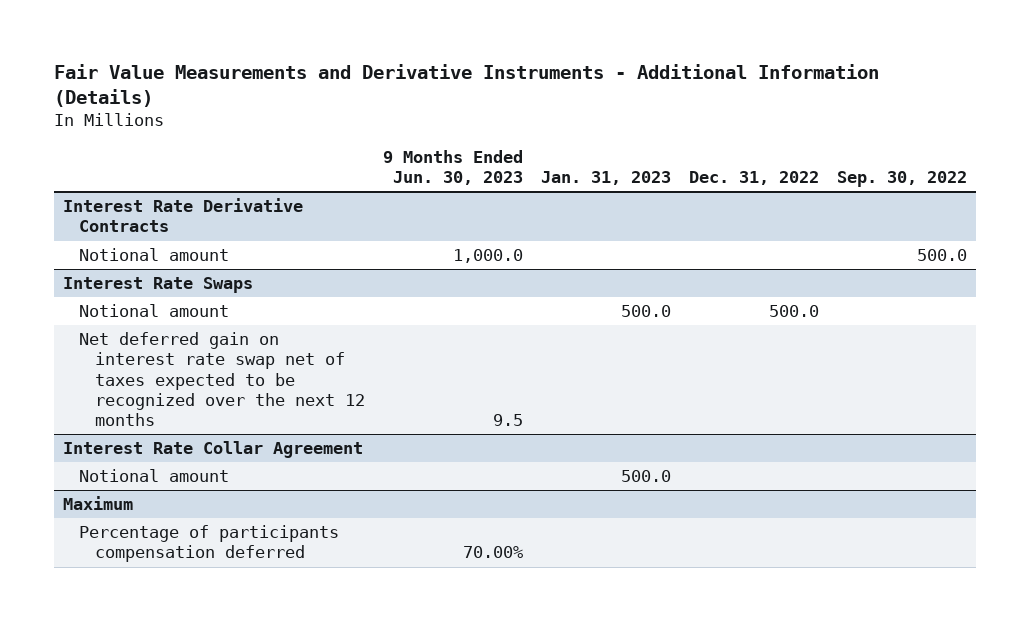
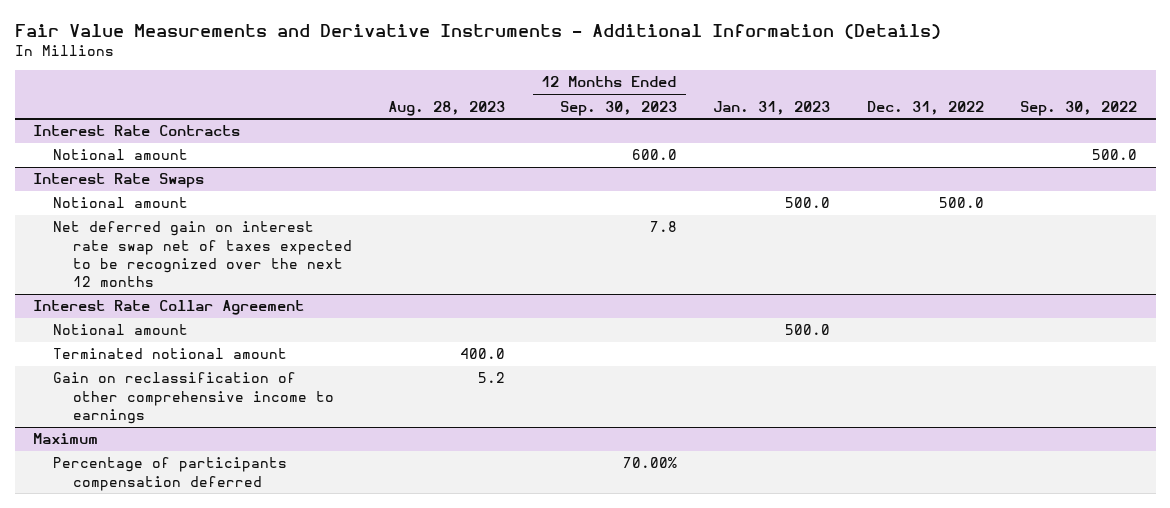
- | 9 Months Ended Jun. 30, 2023 | Jan. 31, 2023 | Dec. 31, 2022 | Sep. 30, 2022
+ | Aug. 28, 2023 | 12 Months Ended Sep. 30, 2023 | Jan. 31, 2023 | Dec. 31, 2022 | Sep. 30, 2022
- Interest Rate Derivative Contracts
+ Interest Rate Contracts
@ Interest Rate Collar Agreement
+ Terminated notional amount | 400.0 | | | |
+ Gain on reclassification of other comprehensive income to earnings | 5.2 | | | |

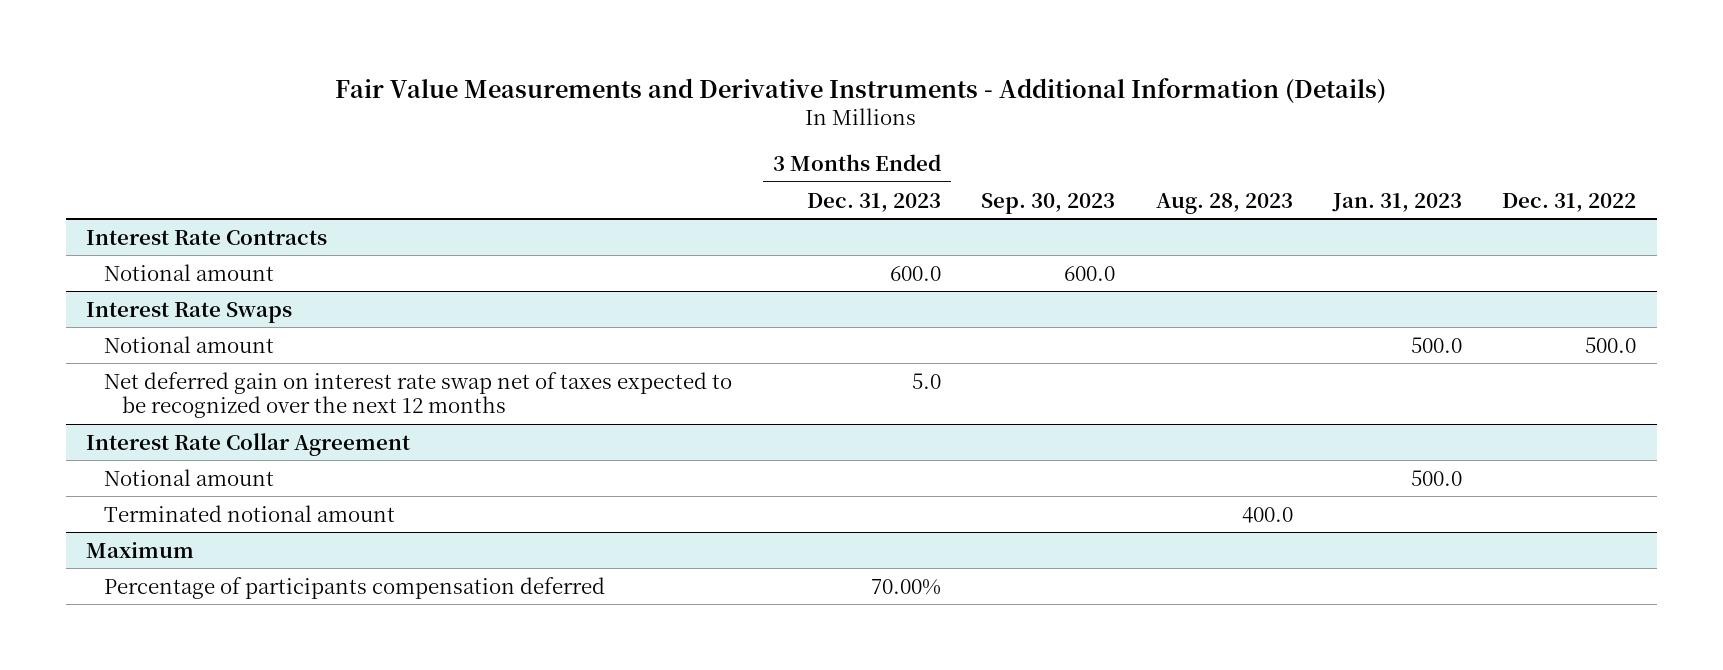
- | Aug. 28, 2023 | 12 Months Ended Sep. 30, 2023 | Jan. 31, 2023 | Dec. 31, 2022 | Sep. 30, 2022
+ | 3 Months Ended Dec. 31, 2023 | Sep. 30, 2023 | Aug. 28, 2023 | Jan. 31, 2023 | Dec. 31, 2022
@ Interest Rate Collar Agreement
- Gain on reclassification of other comprehensive income to earnings | 5.2 | | | |

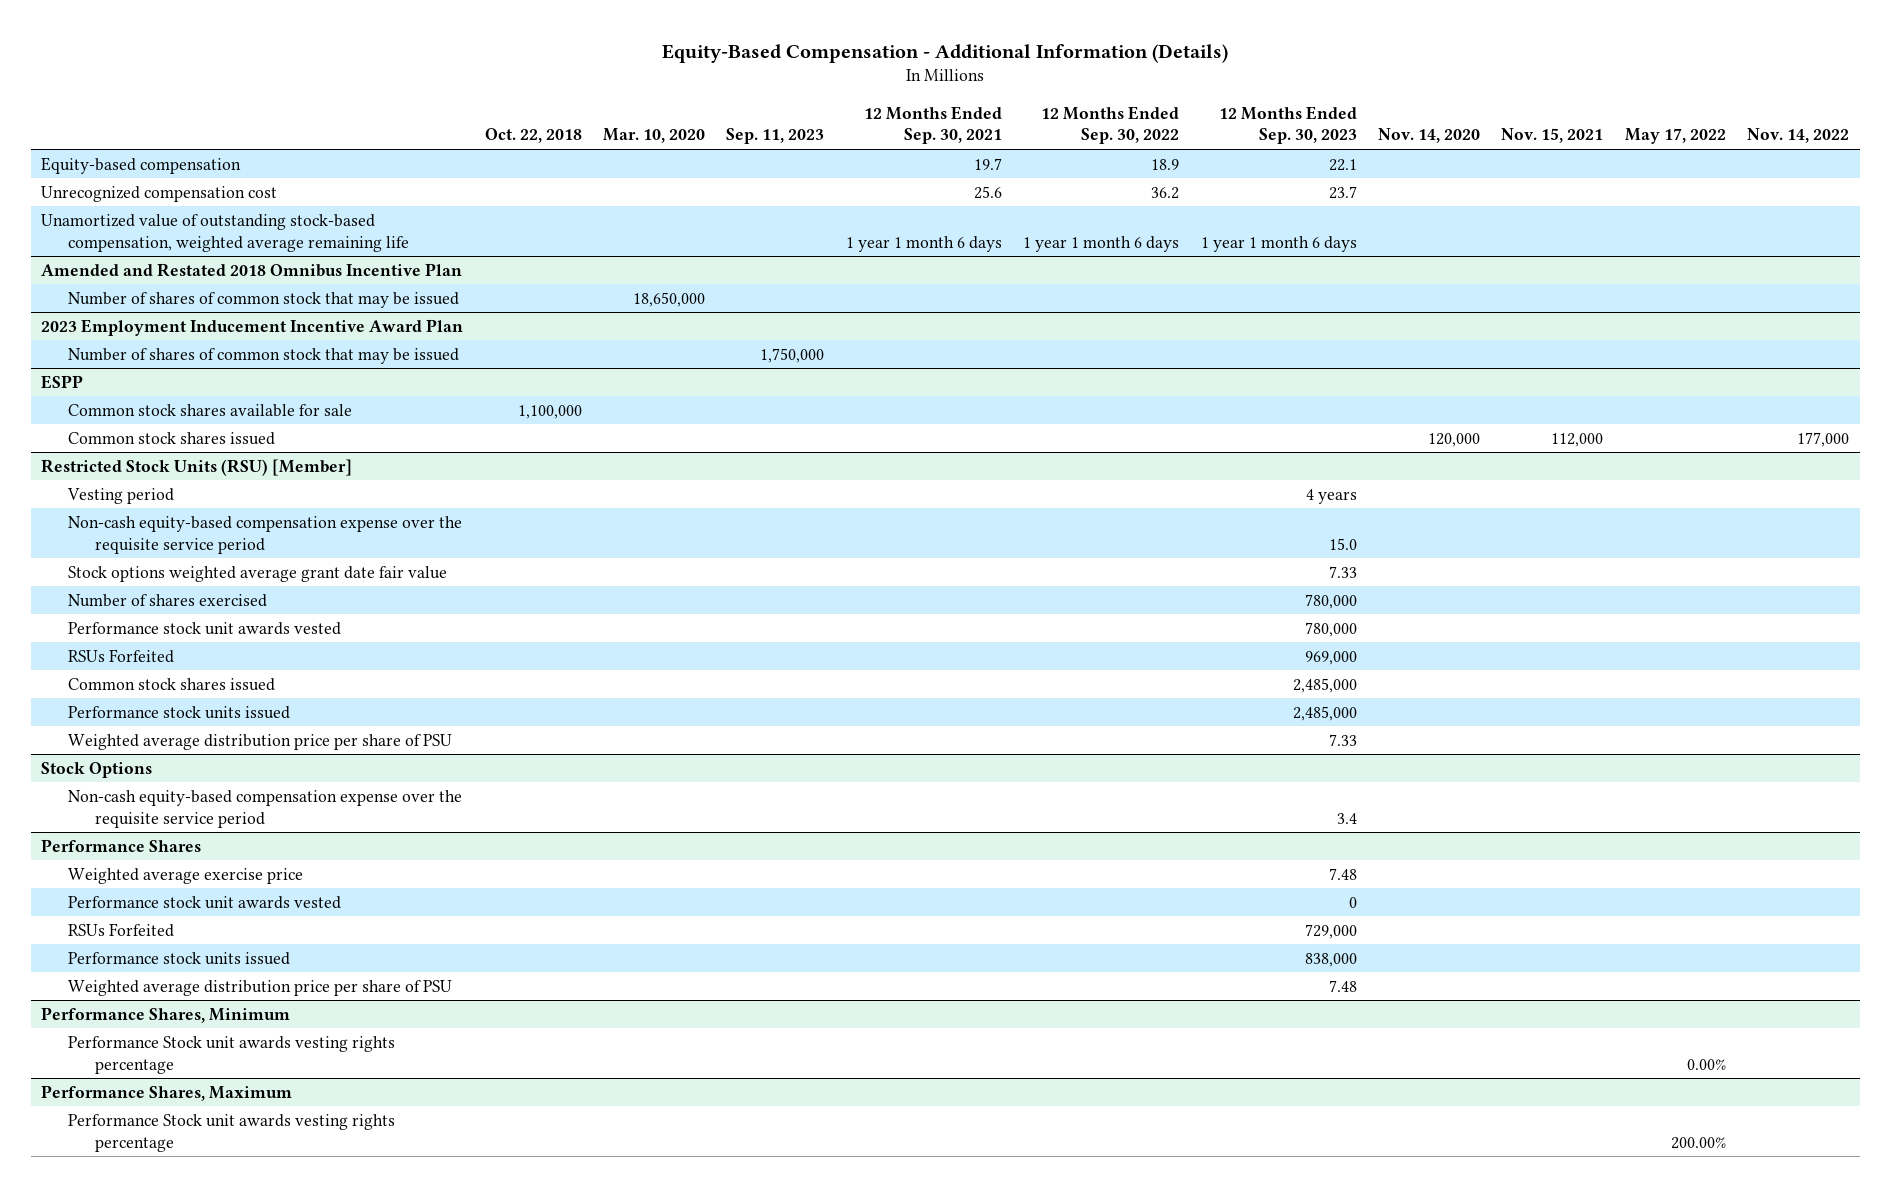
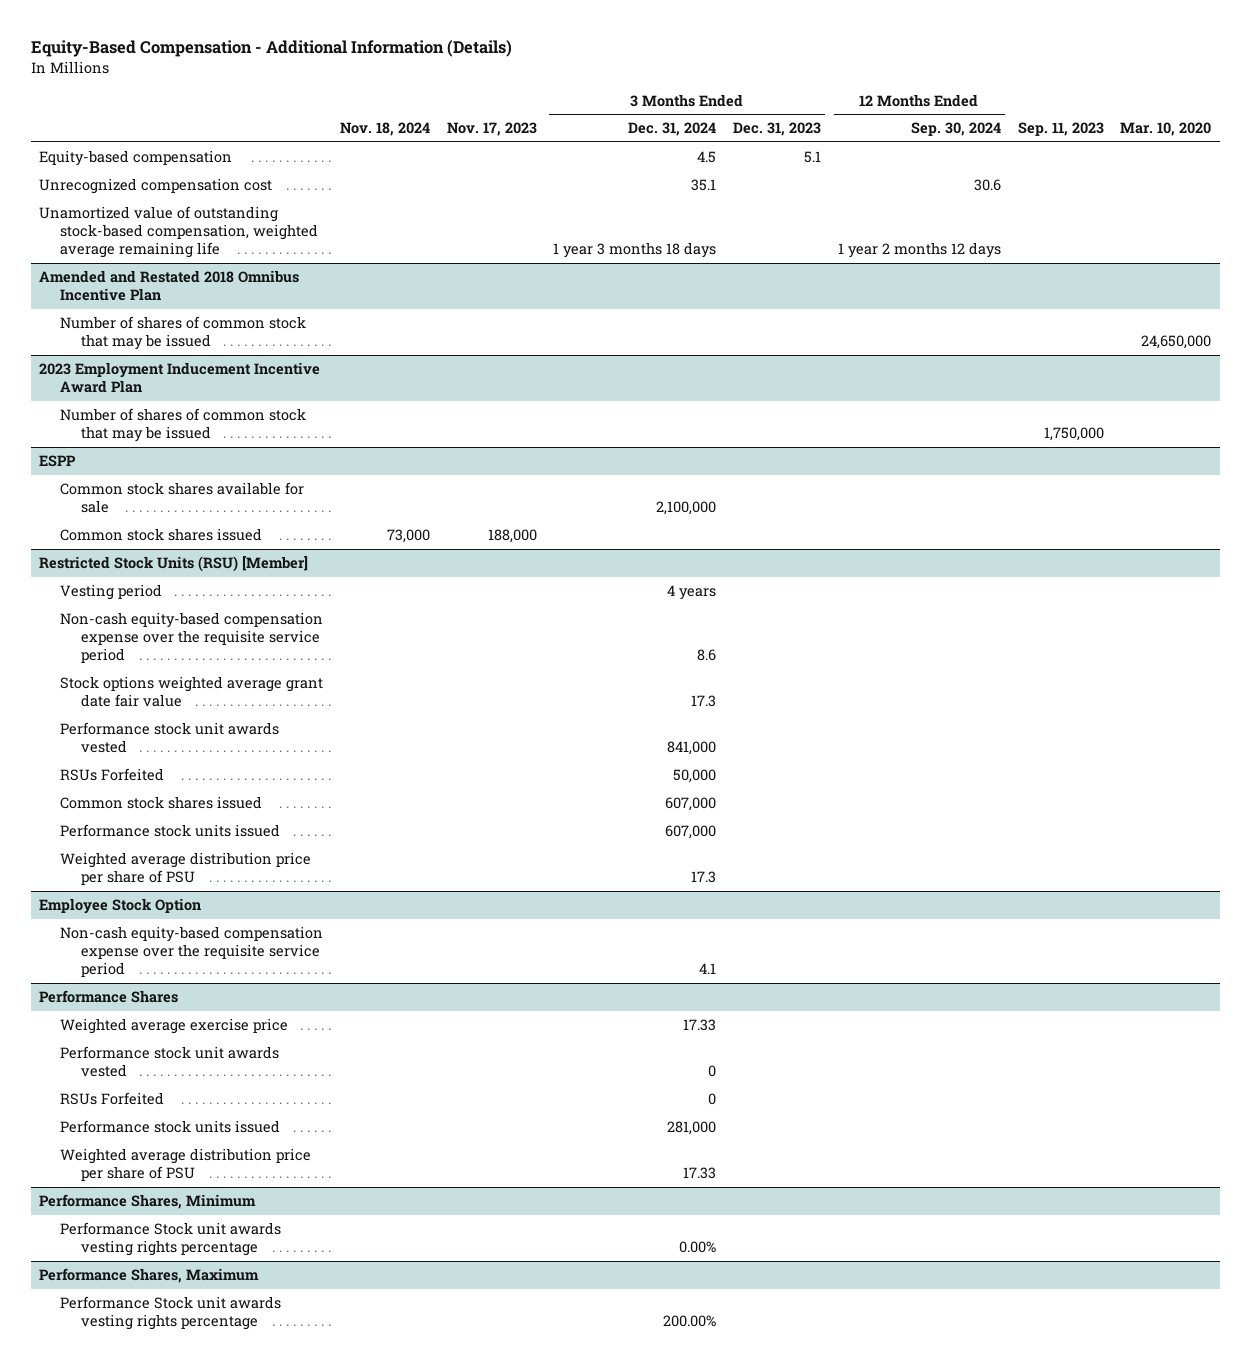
- | Oct. 22, 2018 | Mar. 10, 2020 | Sep. 11, 2023 | 12 Months Ended Sep. 30, 2021 | 12 Months Ended Sep. 30, 2022 | 12 Months Ended Sep. 30, 2023 | Nov. 14, 2020 | Nov. 15, 2021 | May 17, 2022 | Nov. 14, 2022
+ | Nov. 18, 2024 | Nov. 17, 2023 | 3 Months Ended Dec. 31, 2024 | 3 Months Ended Dec. 31, 2023 | 12 Months Ended Sep. 30, 2024 | Sep. 11, 2023 | Mar. 10, 2020
@ Amended and Restated 2018 Omnibus Incentive Plan
- Number of shares of common stock that may be issued | | 18,650,000 | | | | | | | |
+ Number of shares of common stock that may be issued | | | | | | | 24,650,000
@ Restricted Stock Units (RSU) [Member]
- Number of shares exercised | | | | | | 780,000 | | | |
- Stock Options
+ Employee Stock Option

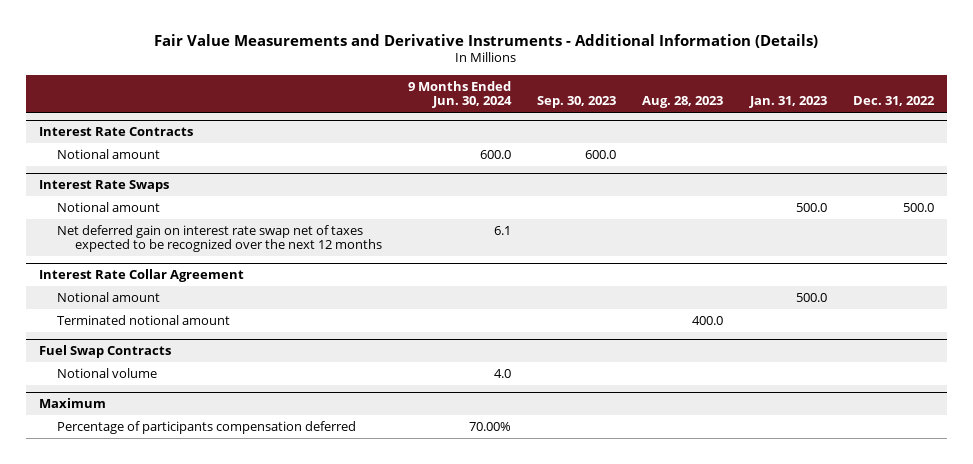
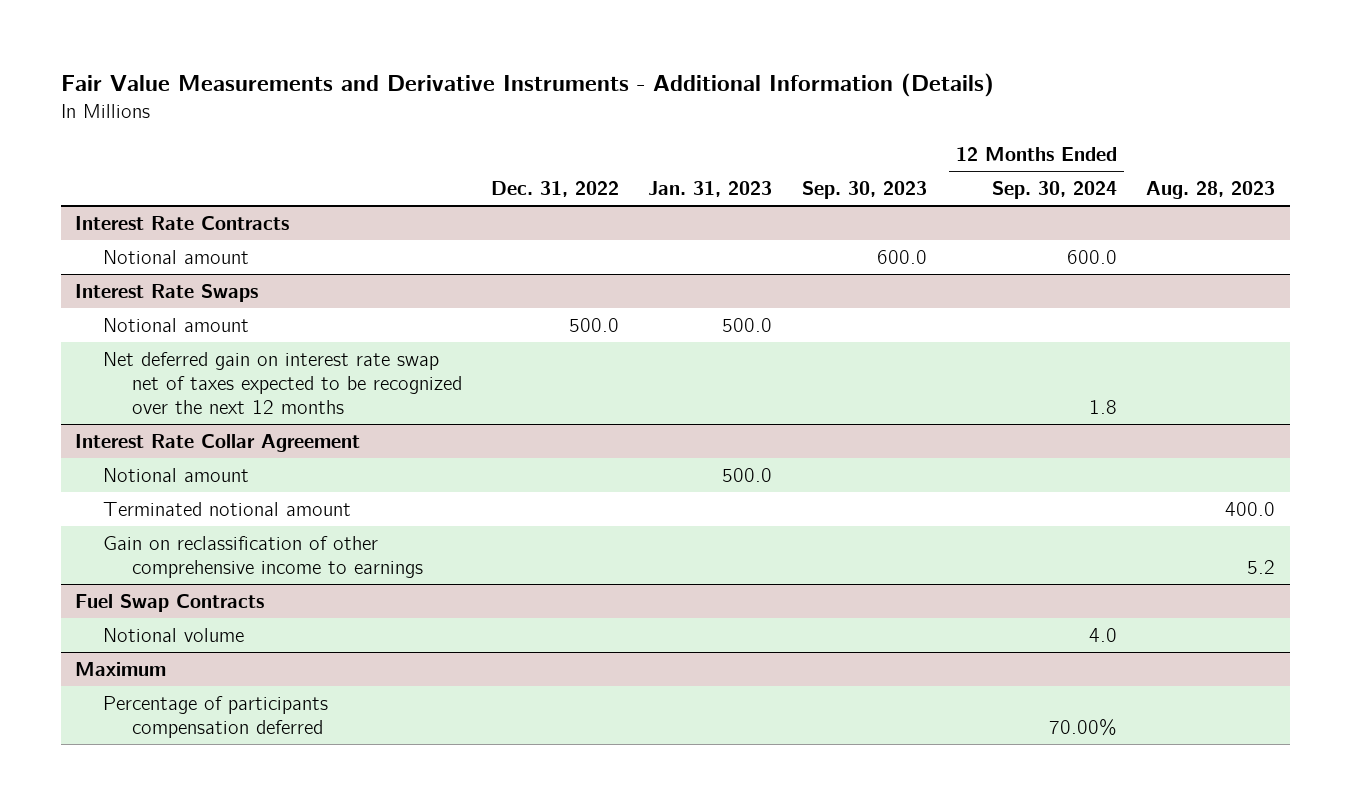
- | 9 Months Ended Jun. 30, 2024 | Sep. 30, 2023 | Aug. 28, 2023 | Jan. 31, 2023 | Dec. 31, 2022
+ | Dec. 31, 2022 | Jan. 31, 2023 | Sep. 30, 2023 | 12 Months Ended Sep. 30, 2024 | Aug. 28, 2023
@ Interest Rate Collar Agreement
+ Gain on reclassification of other comprehensive income to earnings | | | | | 5.2

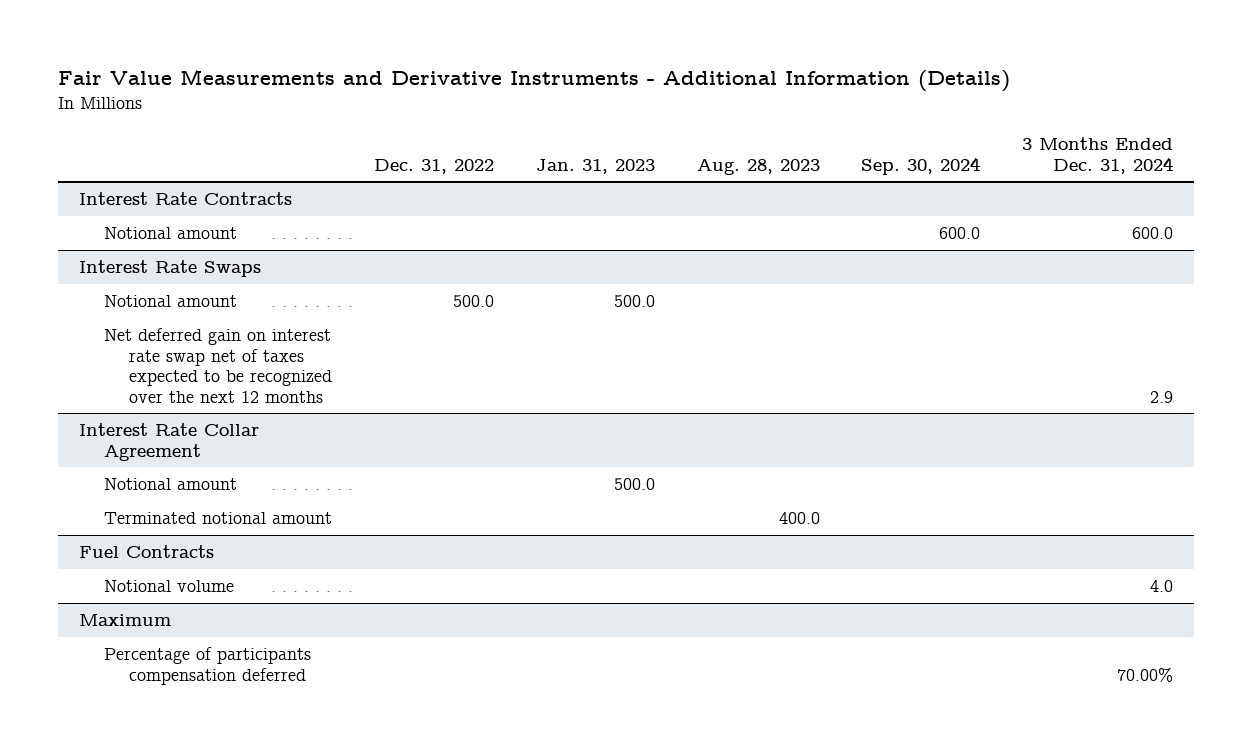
- | Dec. 31, 2022 | Jan. 31, 2023 | Sep. 30, 2023 | 12 Months Ended Sep. 30, 2024 | Aug. 28, 2023
+ | Dec. 31, 2022 | Jan. 31, 2023 | Aug. 28, 2023 | Sep. 30, 2024 | 3 Months Ended Dec. 31, 2024
@ Interest Rate Collar Agreement
- Gain on reclassification of other comprehensive income to earnings | | | | | 5.2
- Fuel Swap Contracts
- Notional volume | | | | 4.0 |
+ Fuel Contracts
+ Notional volume | | | | | 4.0

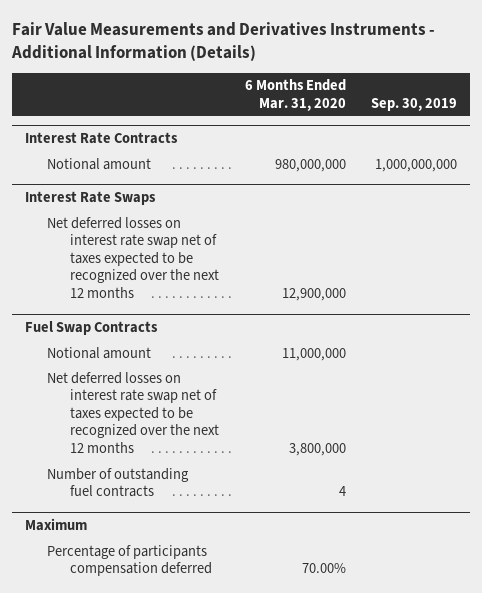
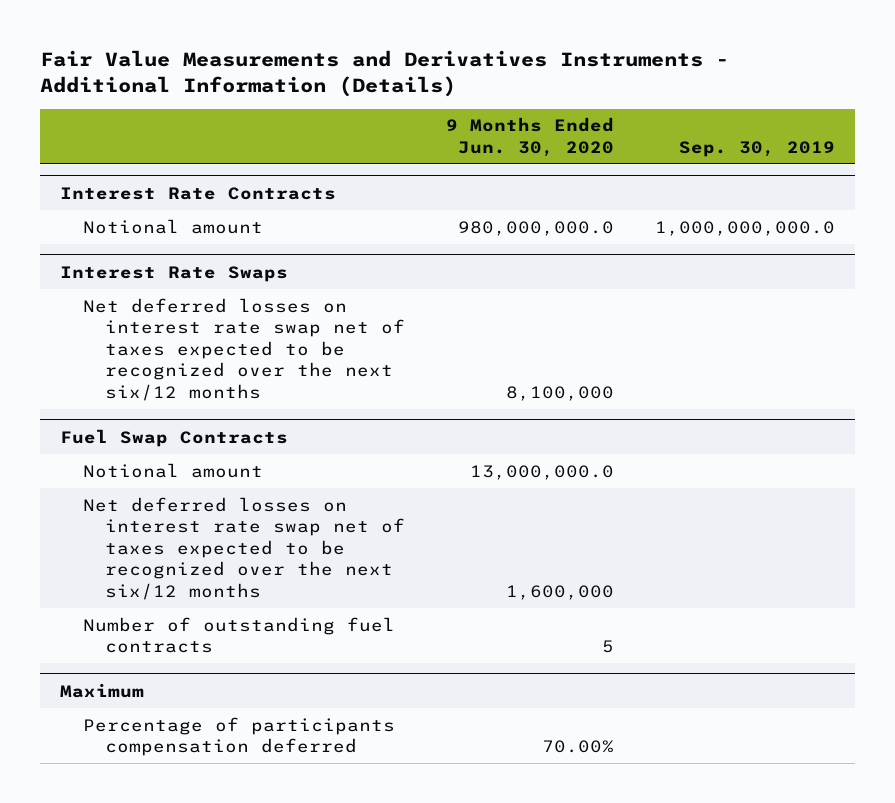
- | 6 Months Ended Mar. 31, 2020 | Sep. 30, 2019
+ | 9 Months Ended Jun. 30, 2020 | Sep. 30, 2019
@ Interest Rate Contracts
- Notional amount | 980,000,000 | 1,000,000,000
+ Notional amount | 980,000,000.0 | 1,000,000,000.0
@ Interest Rate Swaps
- Net deferred losses on interest rate swap net of taxes expected to be recognized over the next 12 months | 12,900,000 |
+ Net deferred losses on interest rate swap net of taxes expected to be recognized over the next six/12 months | 8,100,000 |
@ Fuel Swap Contracts
- Net deferred losses on interest rate swap net of taxes expected to be recognized over the next 12 months | 3,800,000 |
+ Net deferred losses on interest rate swap net of taxes expected to be recognized over the next six/12 months | 1,600,000 |

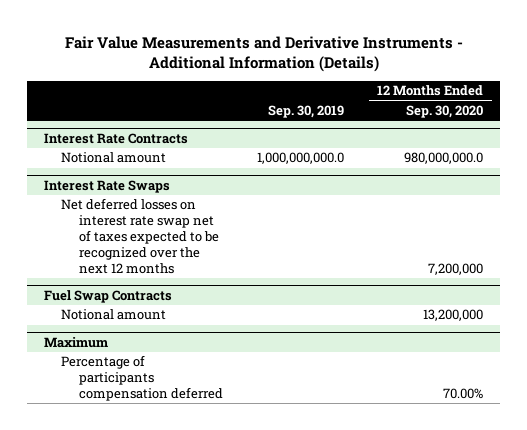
- Fair Value Measurements and Derivatives Instruments - Additional Information (Details)
+ Fair Value Measurements and Derivative Instruments - Additional Information (Details)
- | 9 Months Ended Jun. 30, 2020 | Sep. 30, 2019
+ | Sep. 30, 2019 | 12 Months Ended Sep. 30, 2020
@ Interest Rate Swaps
- Net deferred losses on interest rate swap net of taxes expected to be recognized over the next six/12 months | 8,100,000 |
+ Net deferred losses on interest rate swap net of taxes expected to be recognized over the next 12 months | | 7,200,000
@ Fuel Swap Contracts
- Net deferred losses on interest rate swap net of taxes expected to be recognized over the next six/12 months | 1,600,000 |
- Number of outstanding fuel contracts | 5 |

